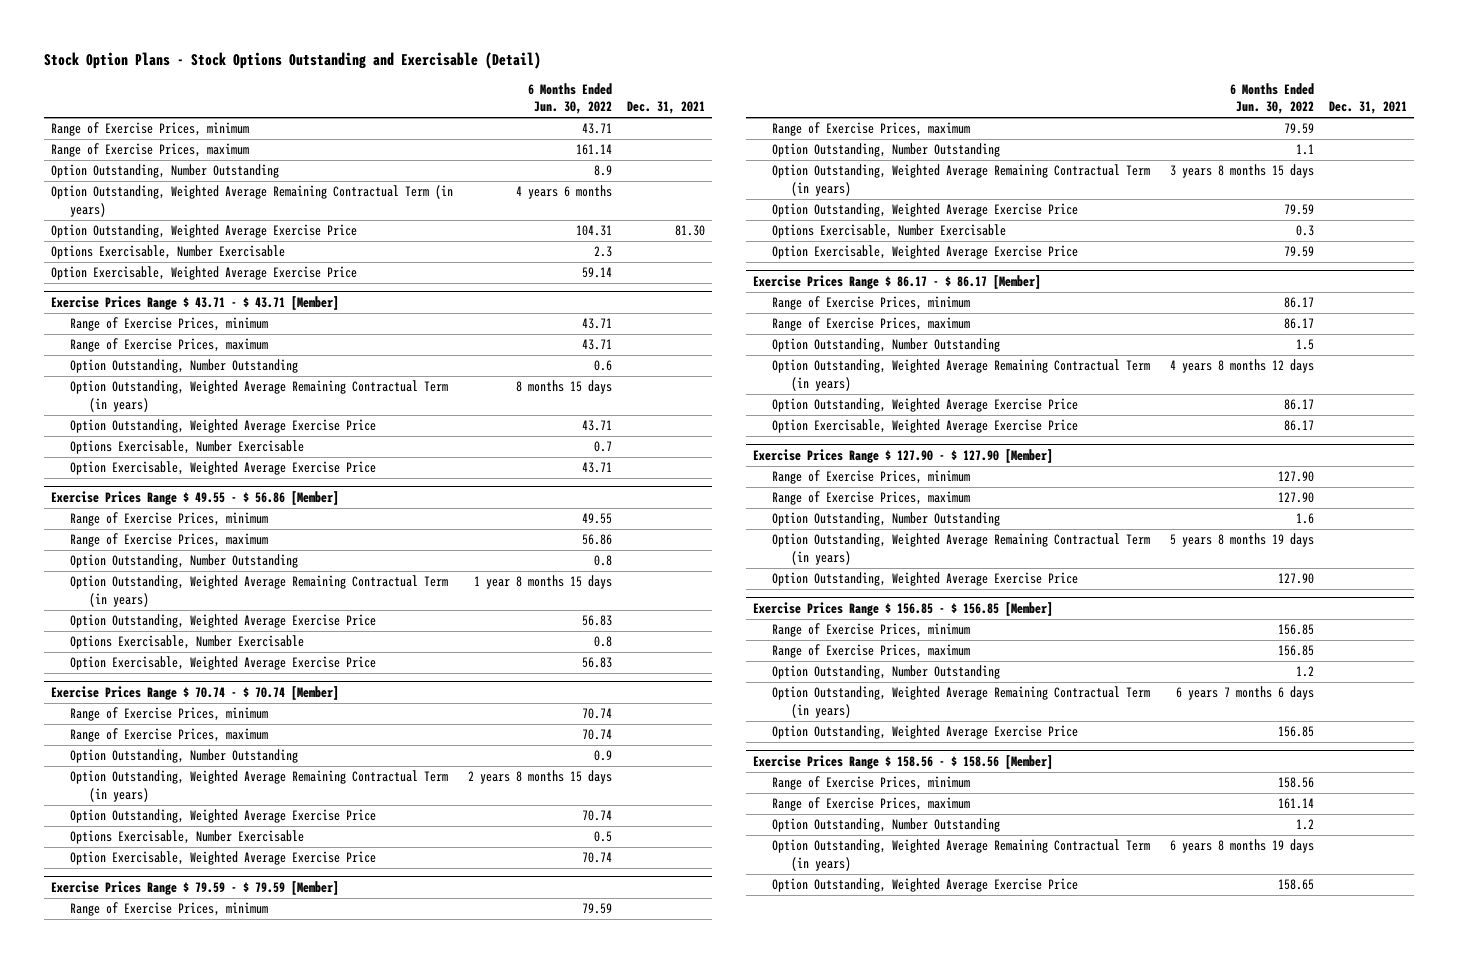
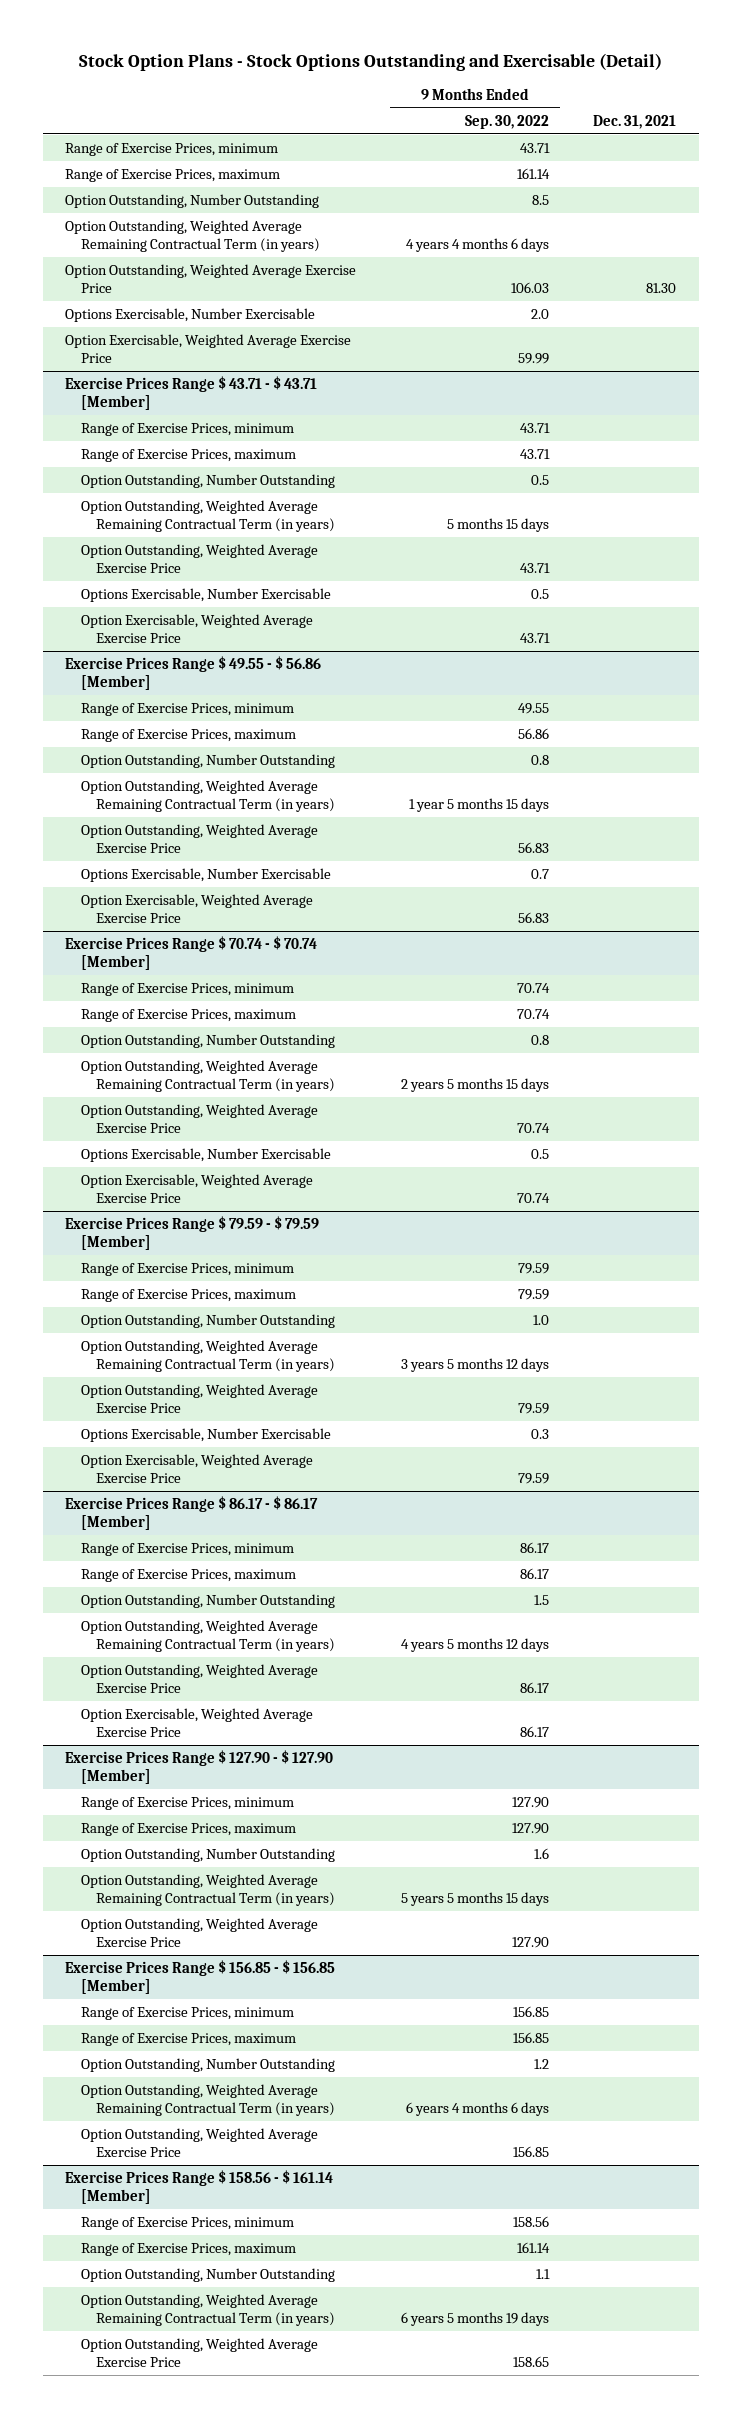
- | 6 Months Ended Jun. 30, 2022 | Dec. 31, 2021
+ | 9 Months Ended Sep. 30, 2022 | Dec. 31, 2021
- Exercise Prices Range $ 158.56 - $ 158.56 [Member]
+ Exercise Prices Range $ 158.56 - $ 161.14 [Member]

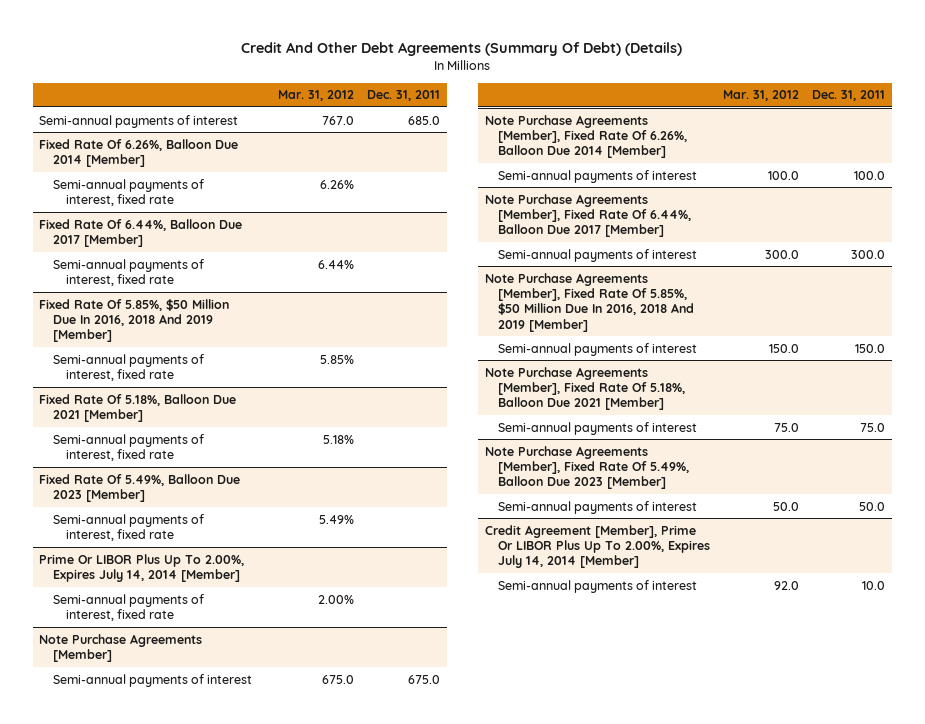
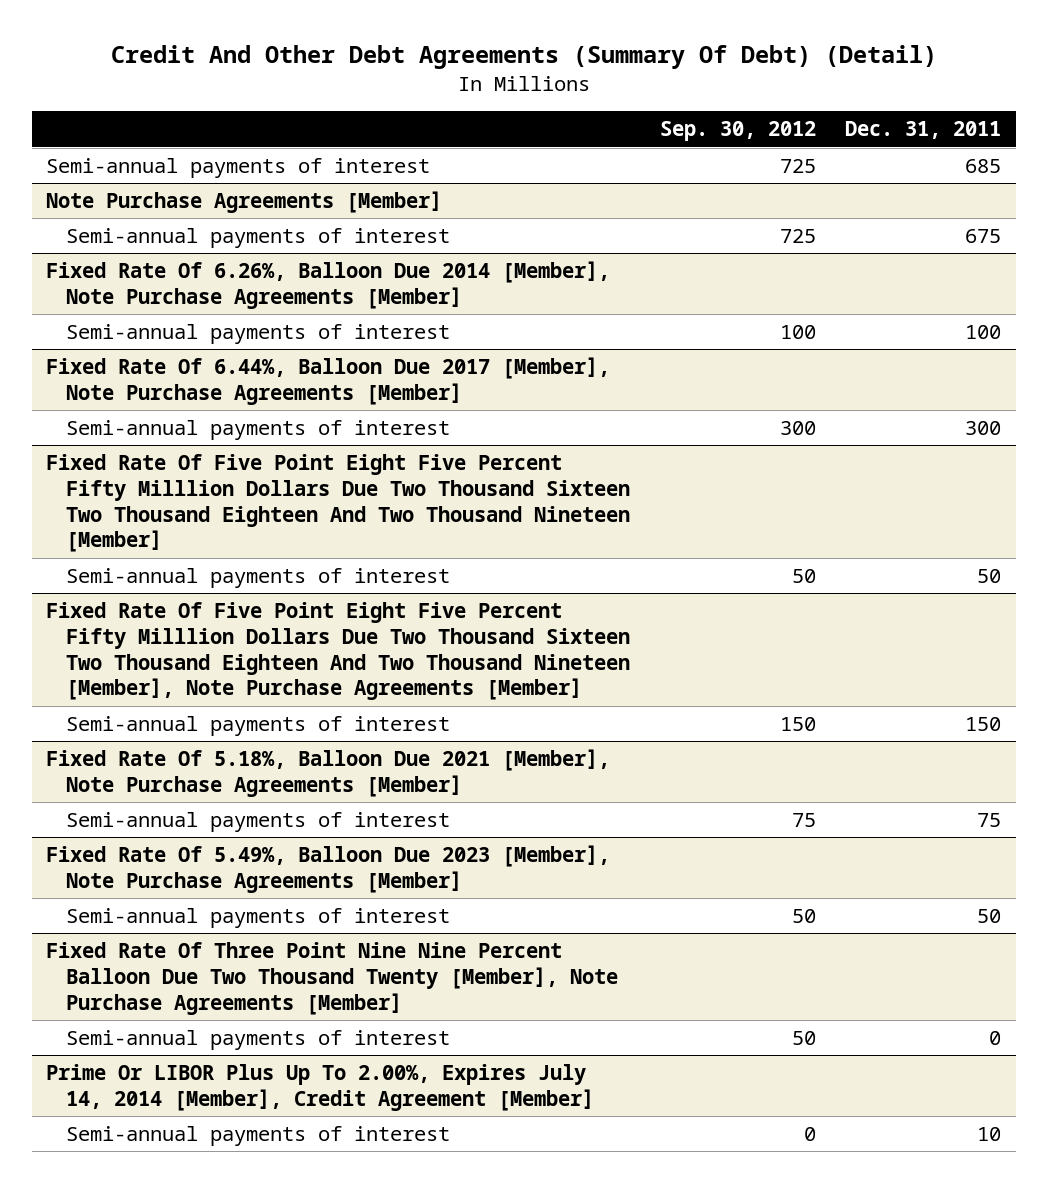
- Credit And Other Debt Agreements (Summary Of Debt) (Details)
+ Credit And Other Debt Agreements (Summary Of Debt) (Detail)
- | Mar. 31, 2012 | Dec. 31, 2011
+ | Sep. 30, 2012 | Dec. 31, 2011
- Semi-annual payments of interest | 767.0 | 685.0
- Fixed Rate Of 6.26%, Balloon Due 2014 [Member]
- Semi-annual payments of interest, fixed rate | 6.26% |
- Fixed Rate Of 6.44%, Balloon Due 2017 [Member]
- Semi-annual payments of interest, fixed rate | 6.44% |
- Fixed Rate Of 5.85%, $50 Million Due In 2016, 2018 And 2019 [Member]
- Semi-annual payments of interest, fixed rate | 5.85% |
- Fixed Rate Of 5.18%, Balloon Due 2021 [Member]
- Semi-annual payments of interest, fixed rate | 5.18% |
- Fixed Rate Of 5.49%, Balloon Due 2023 [Member]
- Semi-annual payments of interest, fixed rate | 5.49% |
- Prime Or LIBOR Plus Up To 2.00%, Expires July 14, 2014 [Member]
- Semi-annual payments of interest, fixed rate | 2.00% |
+ Semi-annual payments of interest | 725 | 685
@ Note Purchase Agreements [Member]
- Semi-annual payments of interest | 675.0 | 675.0
- Note Purchase Agreements [Member], Fixed Rate Of 6.26%, Balloon Due 2014 [Member]
- Semi-annual payments of interest | 100.0 | 100.0
- Note Purchase Agreements [Member], Fixed Rate Of 6.44%, Balloon Due 2017 [Member]
- Semi-annual payments of interest | 300.0 | 300.0
- Note Purchase Agreements [Member], Fixed Rate Of 5.85%, $50 Million Due In 2016, 2018 And 2019 [Member]
- Semi-annual payments of interest | 150.0 | 150.0
- Note Purchase Agreements [Member], Fixed Rate Of 5.18%, Balloon Due 2021 [Member]
- Semi-annual payments of interest | 75.0 | 75.0
- Note Purchase Agreements [Member], Fixed Rate Of 5.49%, Balloon Due 2023 [Member]
- Semi-annual payments of interest | 50.0 | 50.0
- Credit Agreement [Member], Prime Or LIBOR Plus Up To 2.00%, Expires July 14, 2014 [Member]
- Semi-annual payments of interest | 92.0 | 10.0
@ Note Purchase Agreements [Member]
+ Semi-annual payments of interest | 725 | 675
+ Fixed Rate Of 6.26%, Balloon Due 2014 [Member], Note Purchase Agreements [Member]
+ Semi-annual payments of interest | 100 | 100
+ Fixed Rate Of 6.44%, Balloon Due 2017 [Member], Note Purchase Agreements [Member]
+ Semi-annual payments of interest | 300 | 300
+ Fixed Rate Of Five Point Eight Five Percent Fifty Milllion Dollars Due Two Thousand Sixteen Two Thousand Eighteen And Two Thousand Nineteen [Member]
+ Semi-annual payments of interest | 50 | 50
+ Fixed Rate Of Five Point Eight Five Percent Fifty Milllion Dollars Due Two Thousand Sixteen Two Thousand Eighteen And Two Thousand Nineteen [Member], Note Purchase Agreements [Member]
+ Semi-annual payments of interest | 150 | 150
+ Fixed Rate Of 5.18%, Balloon Due 2021 [Member], Note Purchase Agreements [Member]
+ Semi-annual payments of interest | 75 | 75
+ Fixed Rate Of 5.49%, Balloon Due 2023 [Member], Note Purchase Agreements [Member]
+ Semi-annual payments of interest | 50 | 50
+ Fixed Rate Of Three Point Nine Nine Percent Balloon Due Two Thousand Twenty [Member], Note Purchase Agreements [Member]
+ Semi-annual payments of interest | 50 | 0
+ Prime Or LIBOR Plus Up To 2.00%, Expires July 14, 2014 [Member], Credit Agreement [Member]
+ Semi-annual payments of interest | 0 | 10

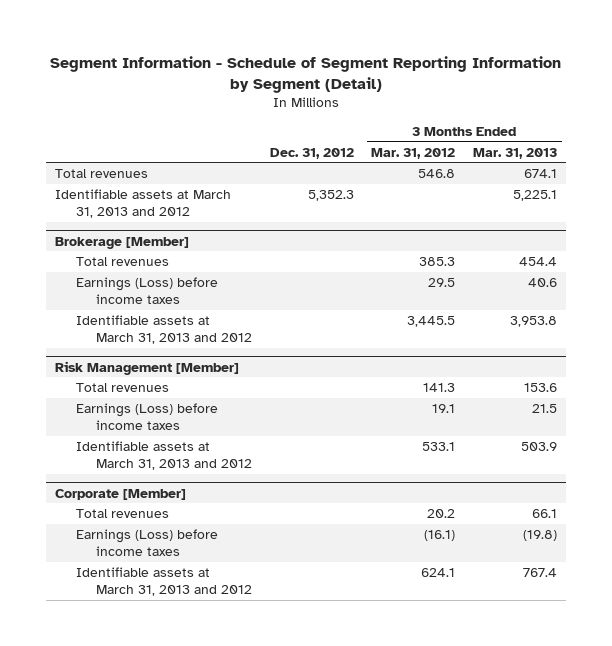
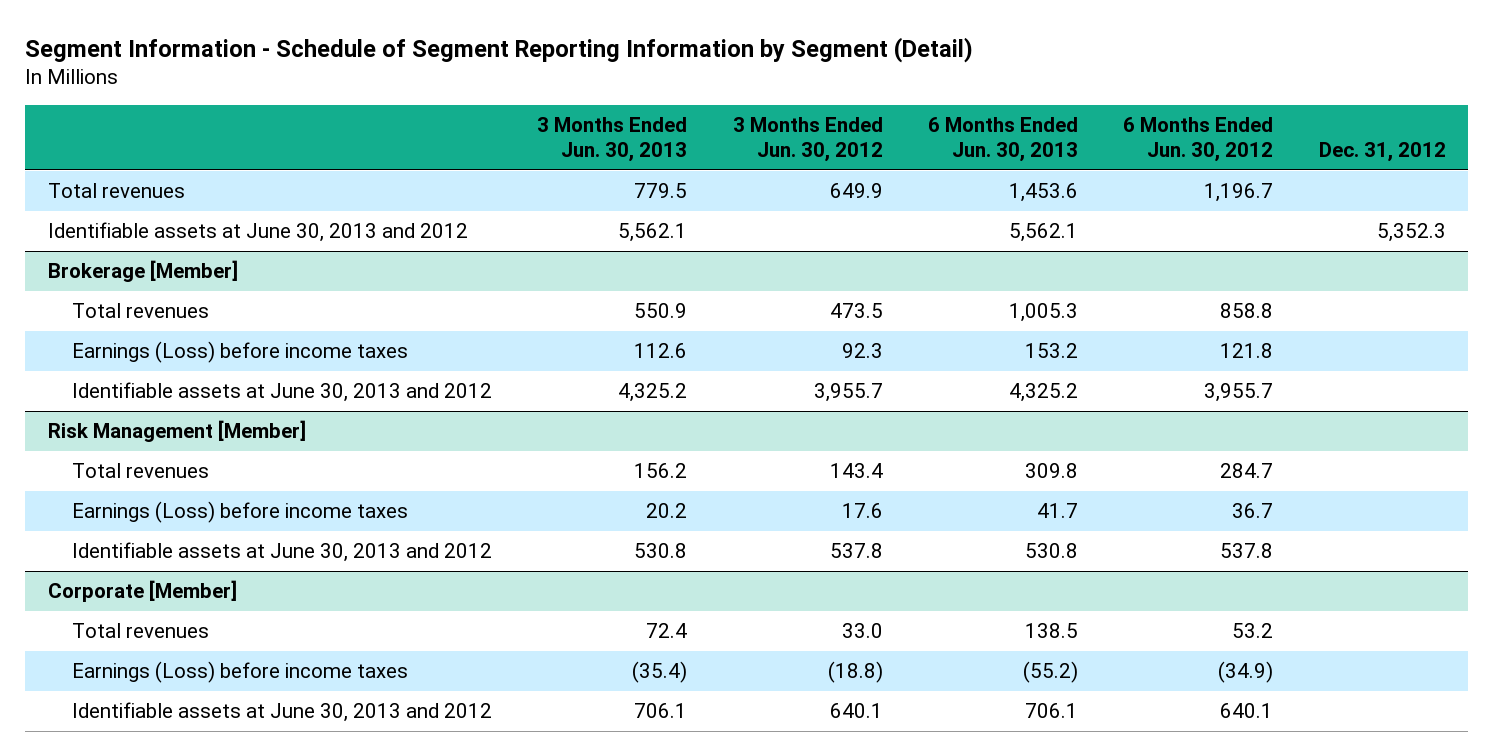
- | Dec. 31, 2012 | 3 Months Ended Mar. 31, 2012 | 3 Months Ended Mar. 31, 2013
+ | 3 Months Ended Jun. 30, 2013 | 3 Months Ended Jun. 30, 2012 | 6 Months Ended Jun. 30, 2013 | 6 Months Ended Jun. 30, 2012 | Dec. 31, 2012
- Identifiable assets at March 31, 2013 and 2012 | 5,352.3 | | 5,225.1
+ Identifiable assets at June 30, 2013 and 2012 | 5,562.1 | | 5,562.1 | | 5,352.3
@ Brokerage [Member]
- Identifiable assets at March 31, 2013 and 2012 | | 3,445.5 | 3,953.8
+ Identifiable assets at June 30, 2013 and 2012 | 4,325.2 | 3,955.7 | 4,325.2 | 3,955.7 |
@ Risk Management [Member]
- Identifiable assets at March 31, 2013 and 2012 | | 533.1 | 503.9
+ Identifiable assets at June 30, 2013 and 2012 | 530.8 | 537.8 | 530.8 | 537.8 |
@ Corporate [Member]
- Identifiable assets at March 31, 2013 and 2012 | | 624.1 | 767.4
+ Identifiable assets at June 30, 2013 and 2012 | 706.1 | 640.1 | 706.1 | 640.1 |

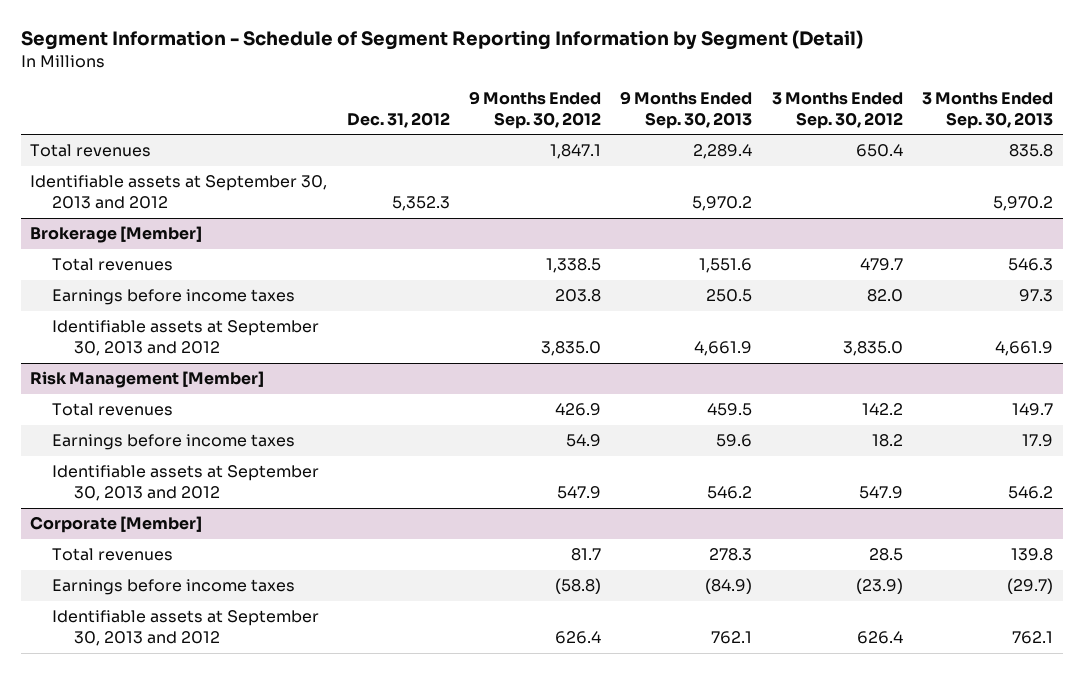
- | 3 Months Ended Jun. 30, 2013 | 3 Months Ended Jun. 30, 2012 | 6 Months Ended Jun. 30, 2013 | 6 Months Ended Jun. 30, 2012 | Dec. 31, 2012
+ | Dec. 31, 2012 | 9 Months Ended Sep. 30, 2012 | 9 Months Ended Sep. 30, 2013 | 3 Months Ended Sep. 30, 2012 | 3 Months Ended Sep. 30, 2013
- Identifiable assets at June 30, 2013 and 2012 | 5,562.1 | | 5,562.1 | | 5,352.3
+ Identifiable assets at September 30, 2013 and 2012 | 5,352.3 | | 5,970.2 | | 5,970.2
@ Brokerage [Member]
- Earnings (Loss) before income taxes | 112.6 | 92.3 | 153.2 | 121.8 |
- Identifiable assets at June 30, 2013 and 2012 | 4,325.2 | 3,955.7 | 4,325.2 | 3,955.7 |
+ Earnings before income taxes | | 203.8 | 250.5 | 82.0 | 97.3
+ Identifiable assets at September 30, 2013 and 2012 | | 3,835.0 | 4,661.9 | 3,835.0 | 4,661.9
@ Risk Management [Member]
- Earnings (Loss) before income taxes | 20.2 | 17.6 | 41.7 | 36.7 |
- Identifiable assets at June 30, 2013 and 2012 | 530.8 | 537.8 | 530.8 | 537.8 |
+ Earnings before income taxes | | 54.9 | 59.6 | 18.2 | 17.9
+ Identifiable assets at September 30, 2013 and 2012 | | 547.9 | 546.2 | 547.9 | 546.2
@ Corporate [Member]
- Earnings (Loss) before income taxes | (35.4) | (18.8) | (55.2) | (34.9) |
- Identifiable assets at June 30, 2013 and 2012 | 706.1 | 640.1 | 706.1 | 640.1 |
+ Earnings before income taxes | | (58.8) | (84.9) | (23.9) | (29.7)
+ Identifiable assets at September 30, 2013 and 2012 | | 626.4 | 762.1 | 626.4 | 762.1

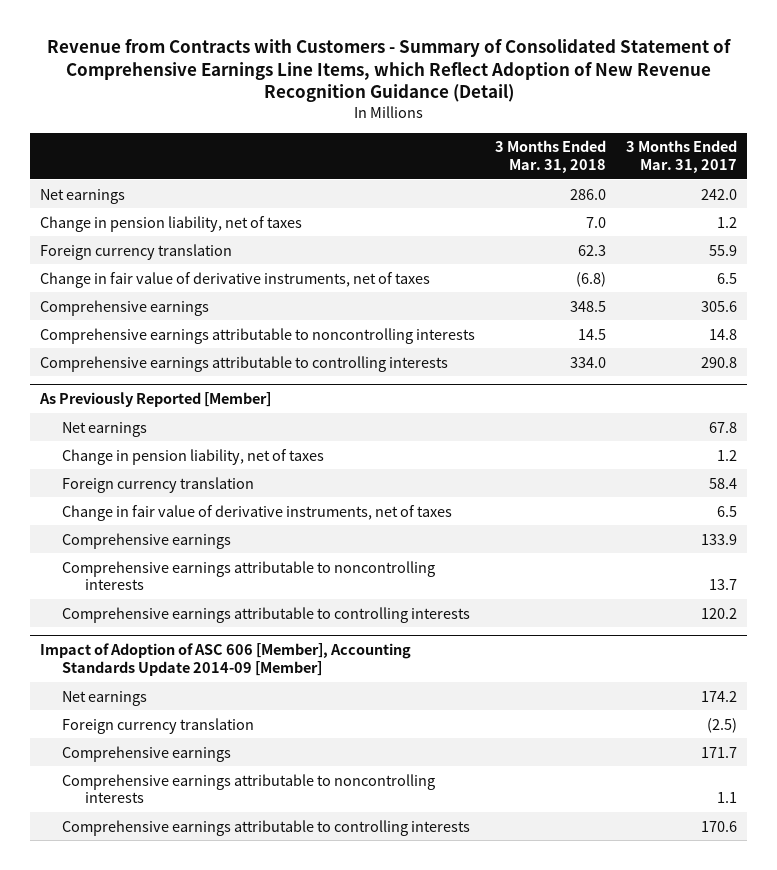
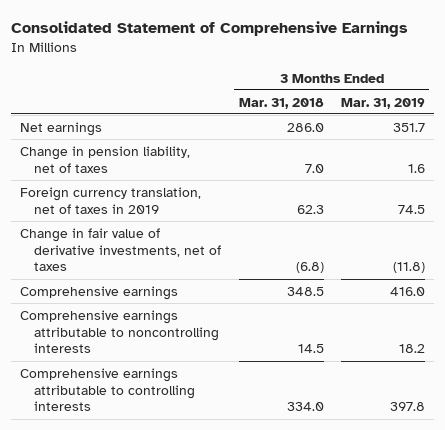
- Revenue from Contracts with Customers - Summary of Consolidated Statement of Comprehensive Earnings Line Items, which Reflect Adoption of New Revenue Recognition Guidance (Detail)
+ Consolidated Statement of Comprehensive Earnings
- | 3 Months Ended Mar. 31, 2018 | 3 Months Ended Mar. 31, 2017
+ | 3 Months Ended Mar. 31, 2018 | 3 Months Ended Mar. 31, 2019
- Foreign currency translation | 62.3 | 55.9
- Change in fair value of derivative instruments, net of taxes | (6.8) | 6.5
+ Foreign currency translation, net of taxes in 2019 | 62.3 | 74.5
+ Change in fair value of derivative investments, net of taxes | (6.8) | (11.8)
- As Previously Reported [Member]
- Net earnings | | 67.8
- Change in pension liability, net of taxes | | 1.2
- Foreign currency translation | | 58.4
- Change in fair value of derivative instruments, net of taxes | | 6.5
- Comprehensive earnings | | 133.9
- Comprehensive earnings attributable to noncontrolling interests | | 13.7
- Comprehensive earnings attributable to controlling interests | | 120.2
- Impact of Adoption of ASC 606 [Member], Accounting Standards Update 2014-09 [Member]
- Net earnings | | 174.2
- Foreign currency translation | | (2.5)
- Comprehensive earnings | | 171.7
- Comprehensive earnings attributable to noncontrolling interests | | 1.1
- Comprehensive earnings attributable to controlling interests | | 170.6

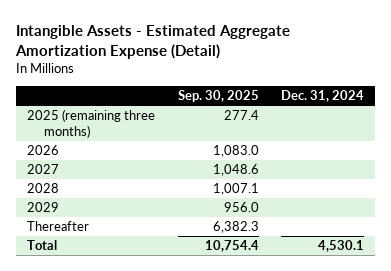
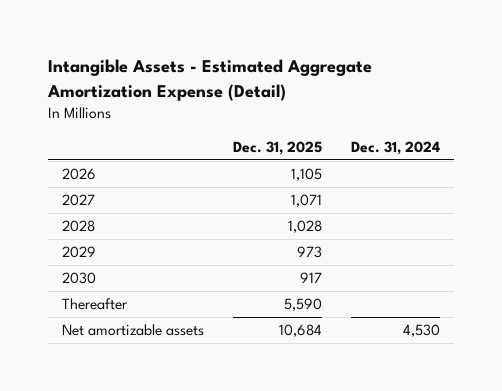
- | Sep. 30, 2025 | Dec. 31, 2024
+ | Dec. 31, 2025 | Dec. 31, 2024
- 2025 (remaining three months) | 277.4 |
+ 2030 | 917 |
- Total | 10,754.4 | 4,530.1
+ Net amortizable assets | 10,684 | 4,530

